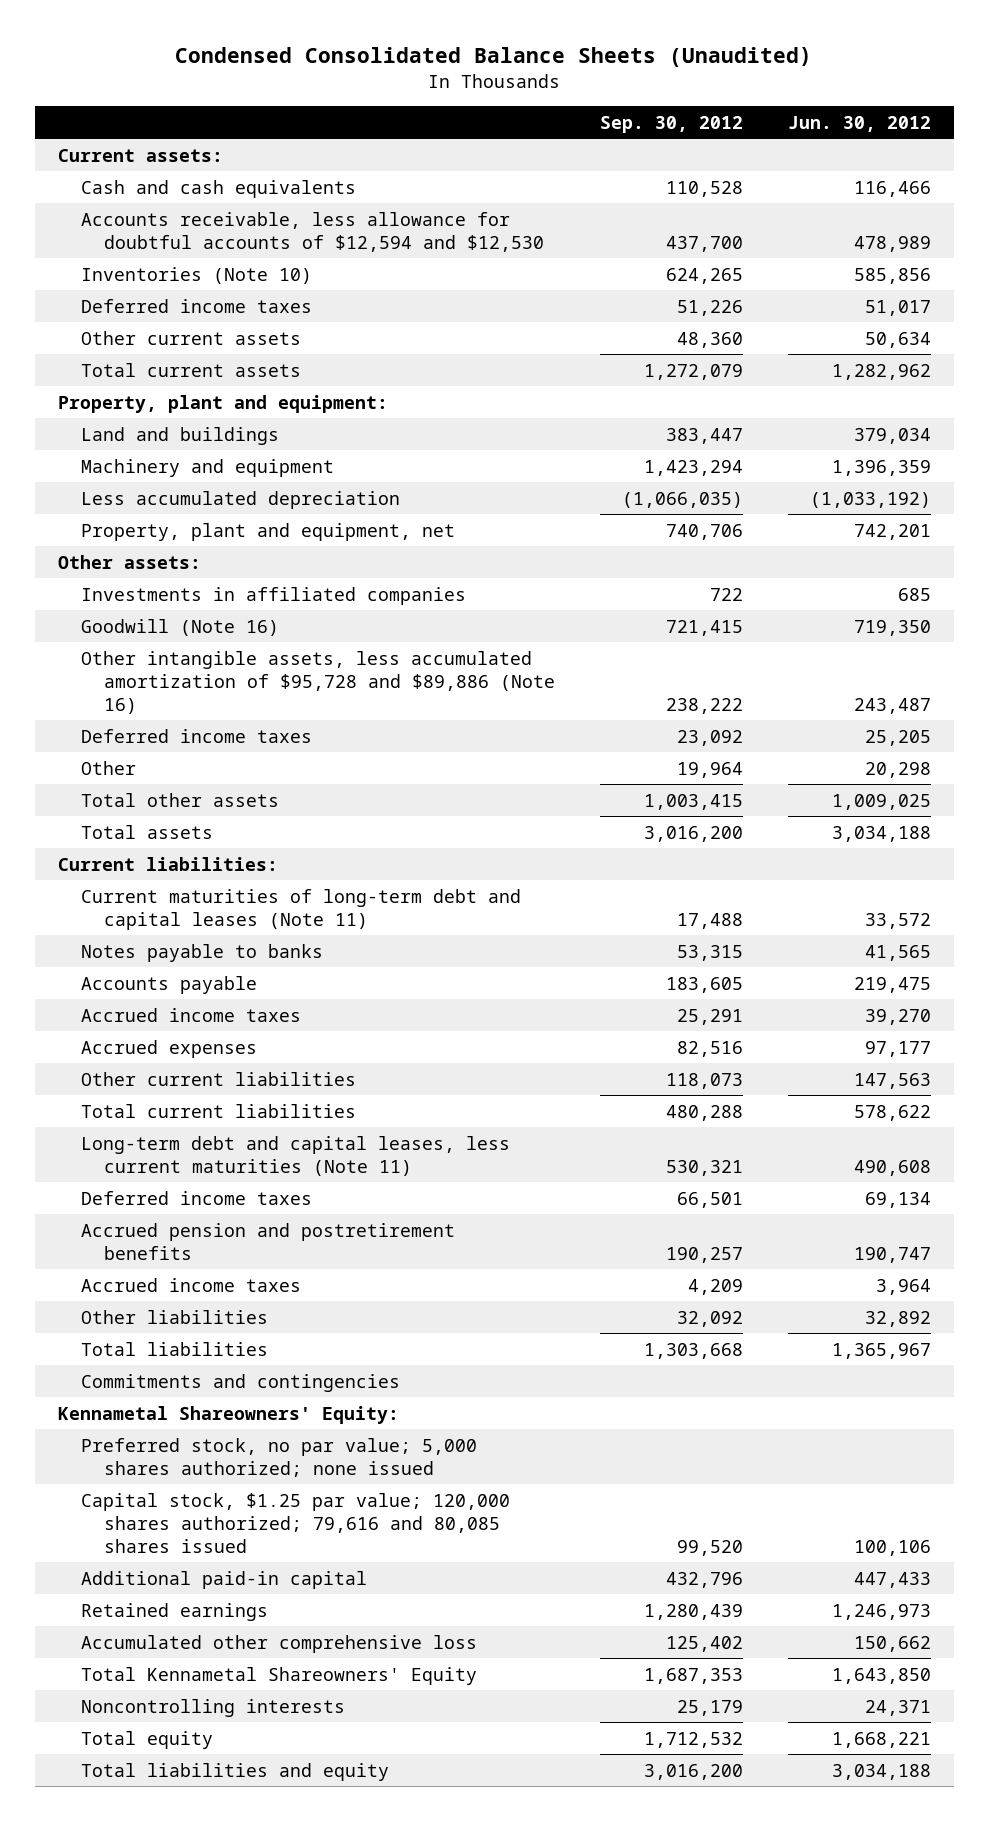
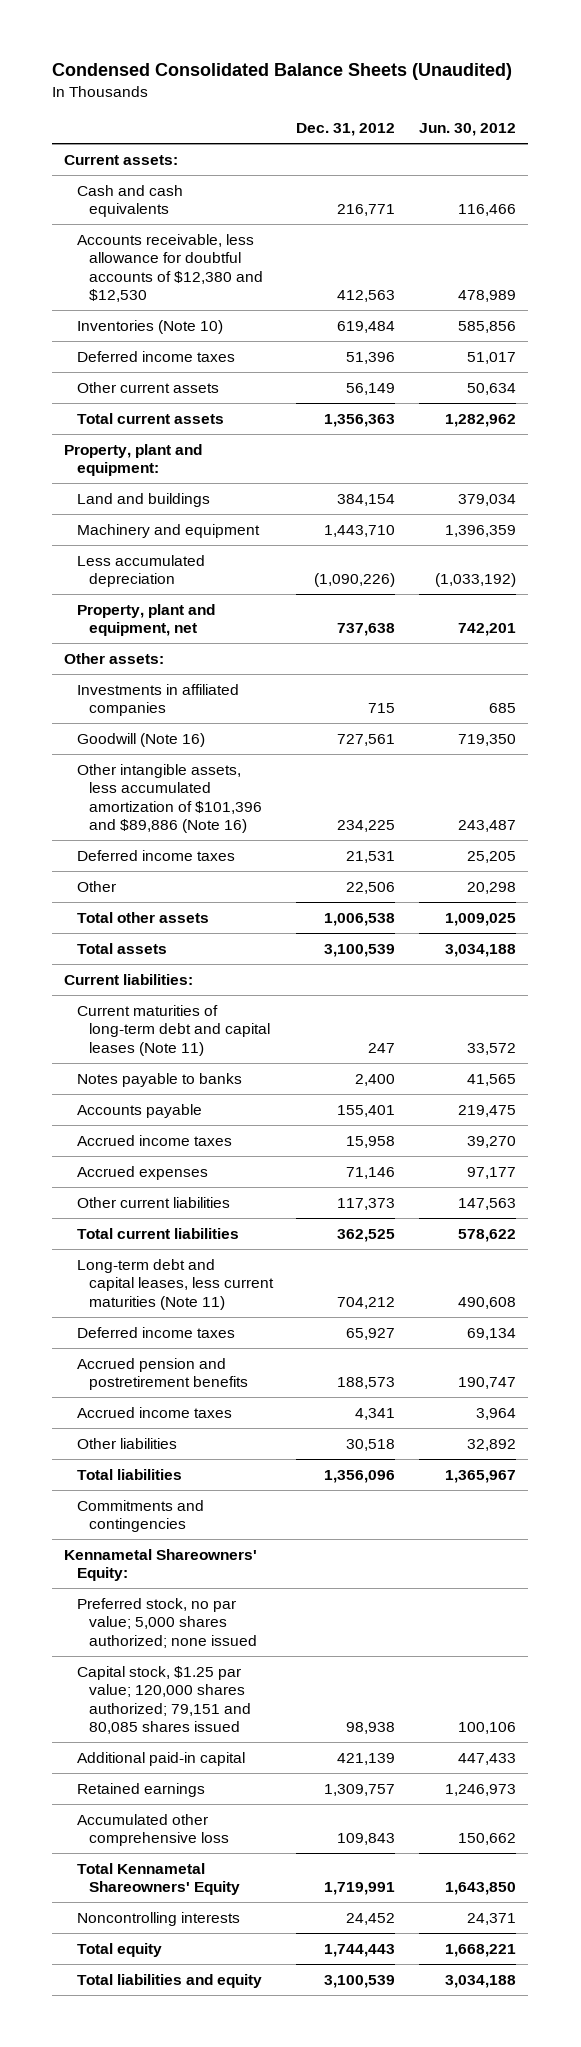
- | Sep. 30, 2012 | Jun. 30, 2012
+ | Dec. 31, 2012 | Jun. 30, 2012
- Accounts receivable, less allowance for doubtful accounts of $12,594 and $12,530 | 437,700 | 478,989
+ Accounts receivable, less allowance for doubtful accounts of $12,380 and $12,530 | 412,563 | 478,989
- Other intangible assets, less accumulated amortization of $95,728 and $89,886 (Note 16) | 238,222 | 243,487
+ Other intangible assets, less accumulated amortization of $101,396 and $89,886 (Note 16) | 234,225 | 243,487
- Capital stock, $1.25 par value; 120,000 shares authorized; 79,616 and 80,085 shares issued | 99,520 | 100,106
+ Capital stock, $1.25 par value; 120,000 shares authorized; 79,151 and 80,085 shares issued | 98,938 | 100,106

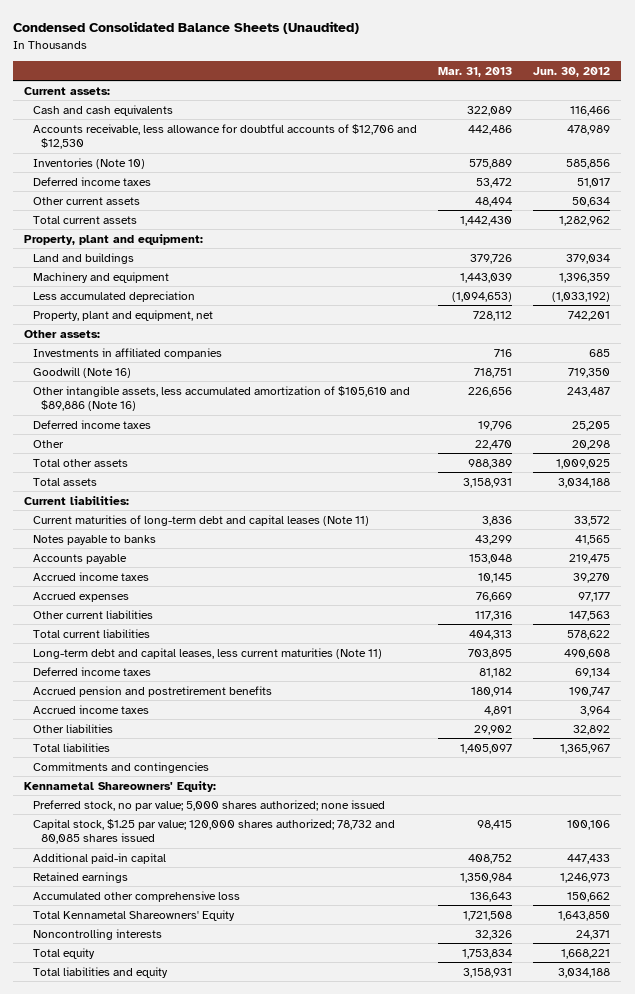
- | Dec. 31, 2012 | Jun. 30, 2012
+ | Mar. 31, 2013 | Jun. 30, 2012
- Accounts receivable, less allowance for doubtful accounts of $12,380 and $12,530 | 412,563 | 478,989
+ Accounts receivable, less allowance for doubtful accounts of $12,706 and $12,530 | 442,486 | 478,989
- Other intangible assets, less accumulated amortization of $101,396 and $89,886 (Note 16) | 234,225 | 243,487
+ Other intangible assets, less accumulated amortization of $105,610 and $89,886 (Note 16) | 226,656 | 243,487
- Capital stock, $1.25 par value; 120,000 shares authorized; 79,151 and 80,085 shares issued | 98,938 | 100,106
+ Capital stock, $1.25 par value; 120,000 shares authorized; 78,732 and 80,085 shares issued | 98,415 | 100,106

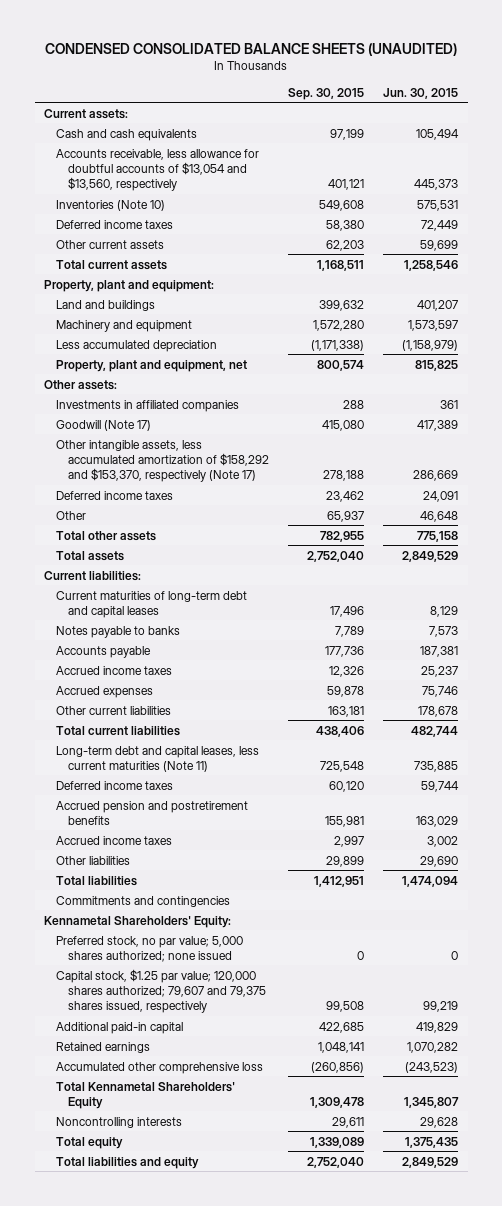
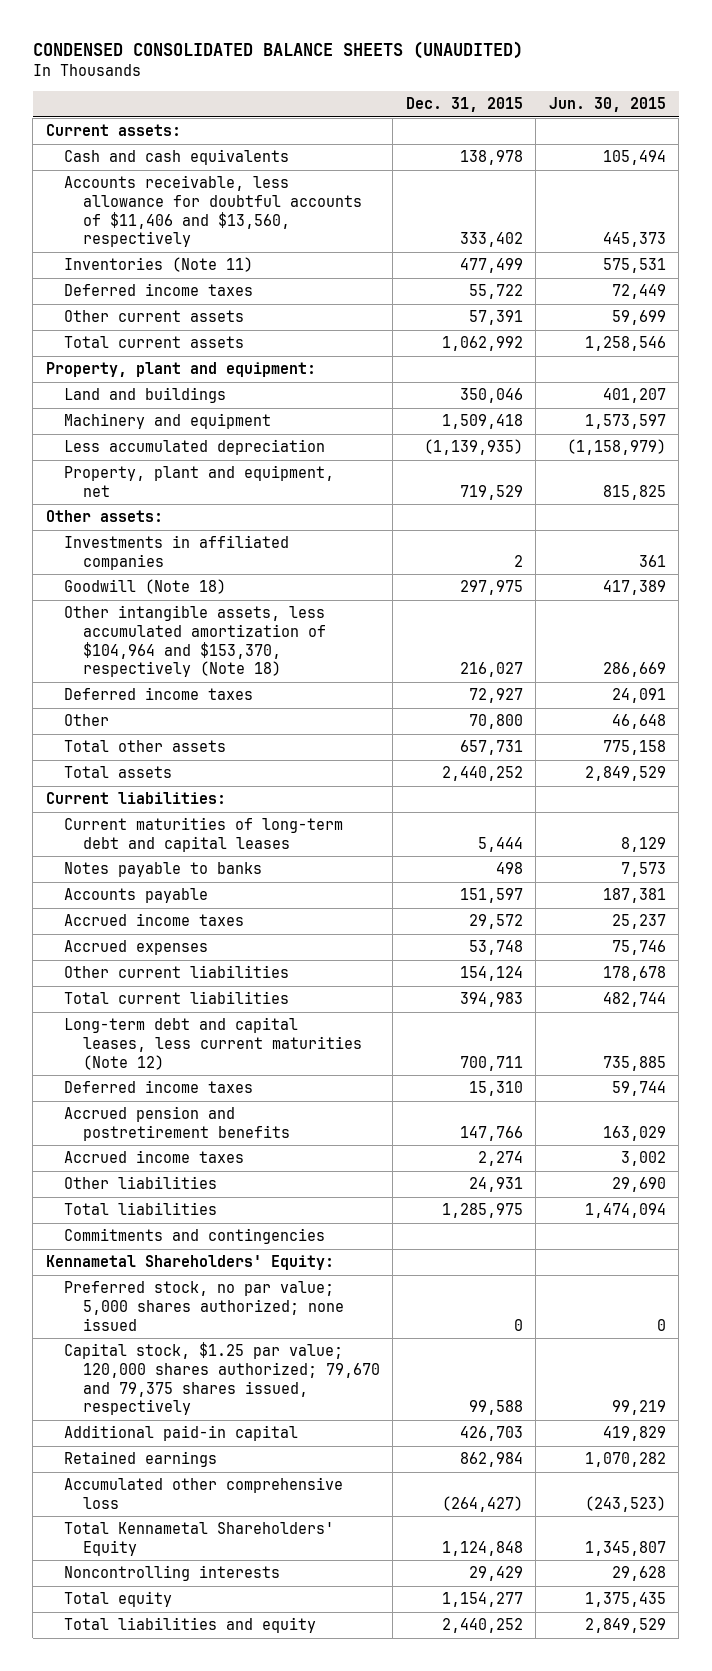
- | Sep. 30, 2015 | Jun. 30, 2015
+ | Dec. 31, 2015 | Jun. 30, 2015
- Accounts receivable, less allowance for doubtful accounts of $13,054 and $13,560, respectively | 401,121 | 445,373
- Inventories (Note 10) | 549,608 | 575,531
+ Accounts receivable, less allowance for doubtful accounts of $11,406 and $13,560, respectively | 333,402 | 445,373
+ Inventories (Note 11) | 477,499 | 575,531
- Goodwill (Note 17) | 415,080 | 417,389
- Other intangible assets, less accumulated amortization of $158,292 and $153,370, respectively (Note 17) | 278,188 | 286,669
+ Goodwill (Note 18) | 297,975 | 417,389
+ Other intangible assets, less accumulated amortization of $104,964 and $153,370, respectively (Note 18) | 216,027 | 286,669
- Long-term debt and capital leases, less current maturities (Note 11) | 725,548 | 735,885
+ Long-term debt and capital leases, less current maturities (Note 12) | 700,711 | 735,885
- Capital stock, $1.25 par value; 120,000 shares authorized; 79,607 and 79,375 shares issued, respectively | 99,508 | 99,219
+ Capital stock, $1.25 par value; 120,000 shares authorized; 79,670 and 79,375 shares issued, respectively | 99,588 | 99,219

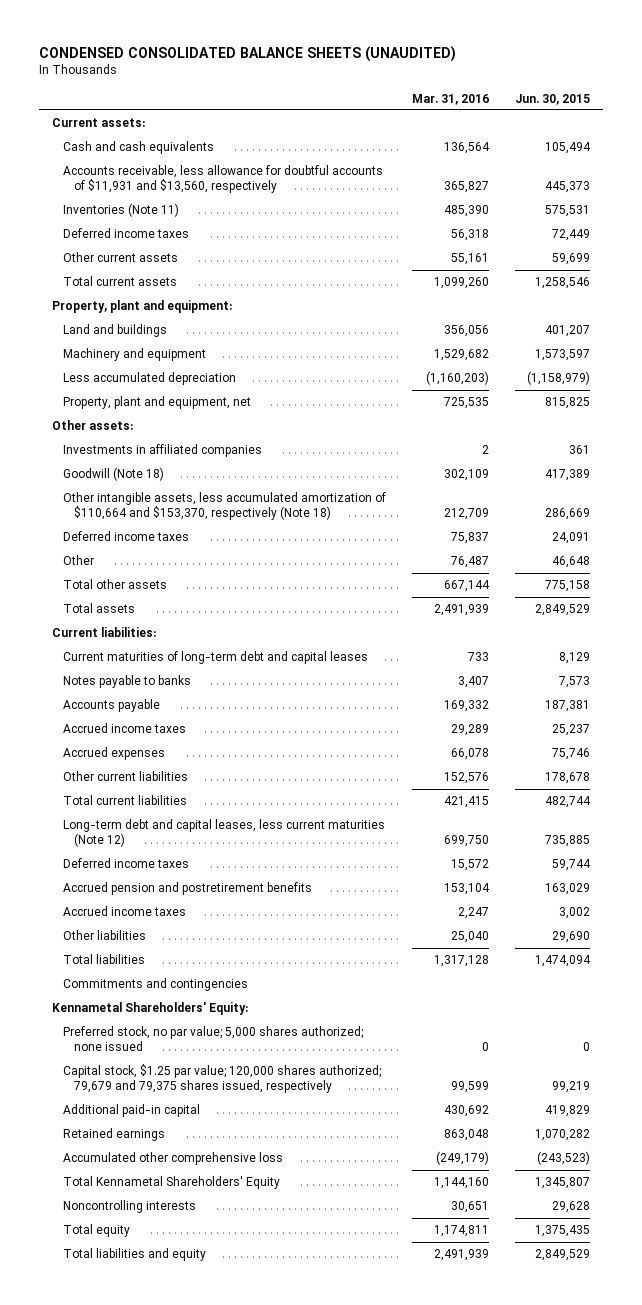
- | Dec. 31, 2015 | Jun. 30, 2015
+ | Mar. 31, 2016 | Jun. 30, 2015
- Accounts receivable, less allowance for doubtful accounts of $11,406 and $13,560, respectively | 333,402 | 445,373
+ Accounts receivable, less allowance for doubtful accounts of $11,931 and $13,560, respectively | 365,827 | 445,373
- Other intangible assets, less accumulated amortization of $104,964 and $153,370, respectively (Note 18) | 216,027 | 286,669
+ Other intangible assets, less accumulated amortization of $110,664 and $153,370, respectively (Note 18) | 212,709 | 286,669
- Capital stock, $1.25 par value; 120,000 shares authorized; 79,670 and 79,375 shares issued, respectively | 99,588 | 99,219
+ Capital stock, $1.25 par value; 120,000 shares authorized; 79,679 and 79,375 shares issued, respectively | 99,599 | 99,219

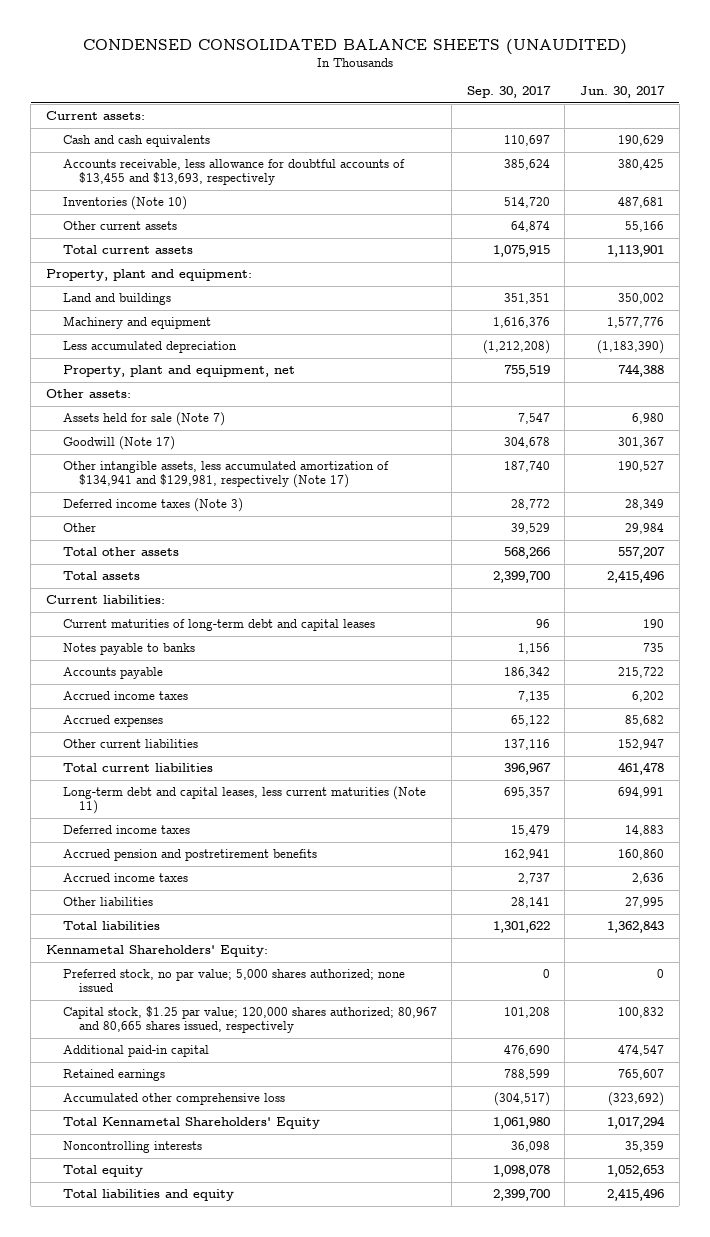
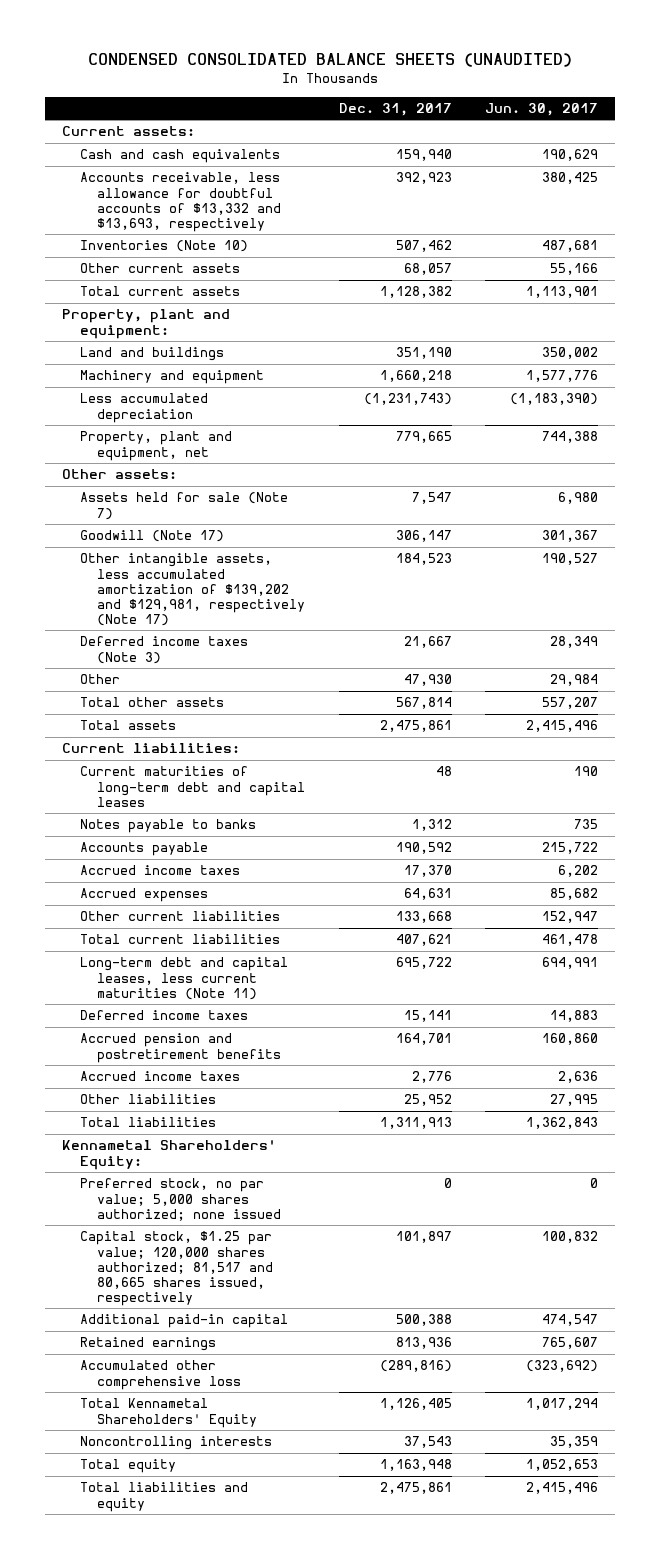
- | Sep. 30, 2017 | Jun. 30, 2017
+ | Dec. 31, 2017 | Jun. 30, 2017
- Accounts receivable, less allowance for doubtful accounts of $13,455 and $13,693, respectively | 385,624 | 380,425
+ Accounts receivable, less allowance for doubtful accounts of $13,332 and $13,693, respectively | 392,923 | 380,425
- Other intangible assets, less accumulated amortization of $134,941 and $129,981, respectively (Note 17) | 187,740 | 190,527
+ Other intangible assets, less accumulated amortization of $139,202 and $129,981, respectively (Note 17) | 184,523 | 190,527
- Capital stock, $1.25 par value; 120,000 shares authorized; 80,967 and 80,665 shares issued, respectively | 101,208 | 100,832
+ Capital stock, $1.25 par value; 120,000 shares authorized; 81,517 and 80,665 shares issued, respectively | 101,897 | 100,832

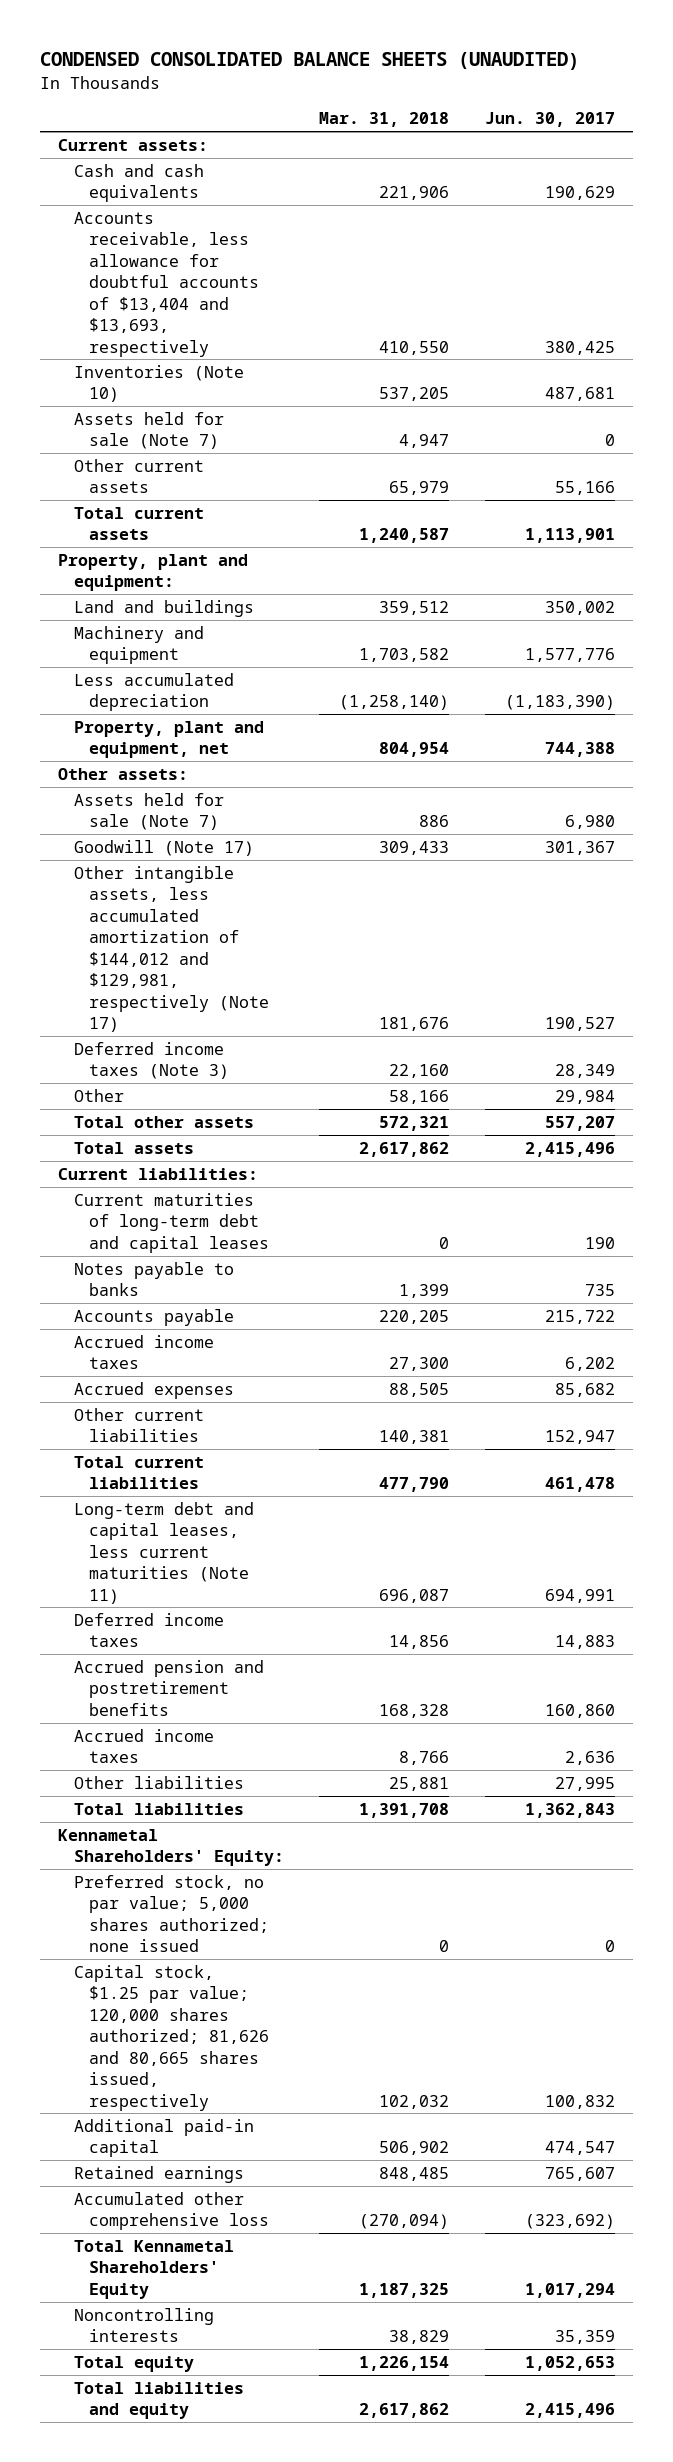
- | Dec. 31, 2017 | Jun. 30, 2017
+ | Mar. 31, 2018 | Jun. 30, 2017
- Accounts receivable, less allowance for doubtful accounts of $13,332 and $13,693, respectively | 392,923 | 380,425
+ Accounts receivable, less allowance for doubtful accounts of $13,404 and $13,693, respectively | 410,550 | 380,425
+ Assets held for sale (Note 7) | 4,947 | 0
- Other intangible assets, less accumulated amortization of $139,202 and $129,981, respectively (Note 17) | 184,523 | 190,527
+ Other intangible assets, less accumulated amortization of $144,012 and $129,981, respectively (Note 17) | 181,676 | 190,527
- Capital stock, $1.25 par value; 120,000 shares authorized; 81,517 and 80,665 shares issued, respectively | 101,897 | 100,832
+ Capital stock, $1.25 par value; 120,000 shares authorized; 81,626 and 80,665 shares issued, respectively | 102,032 | 100,832

